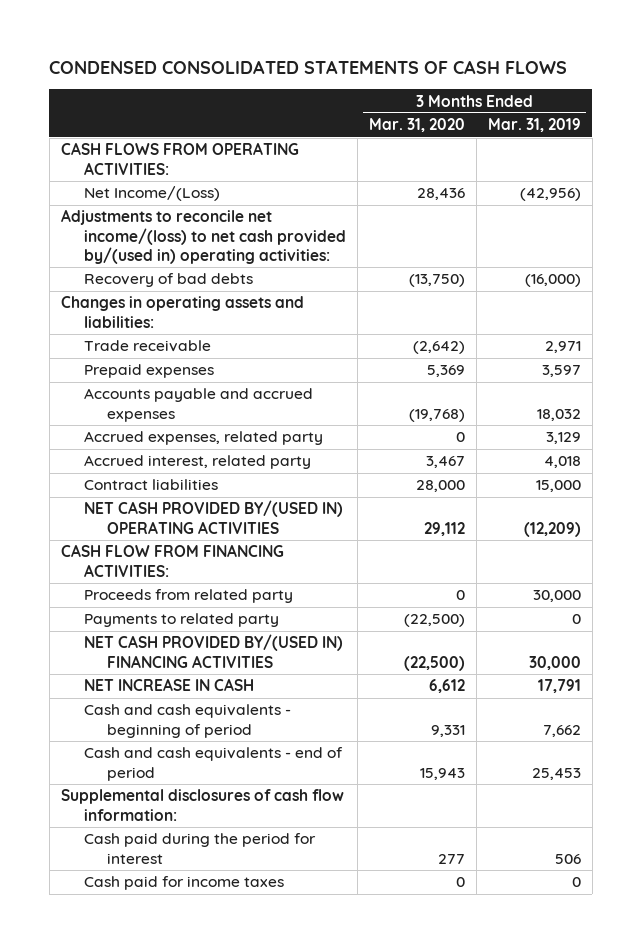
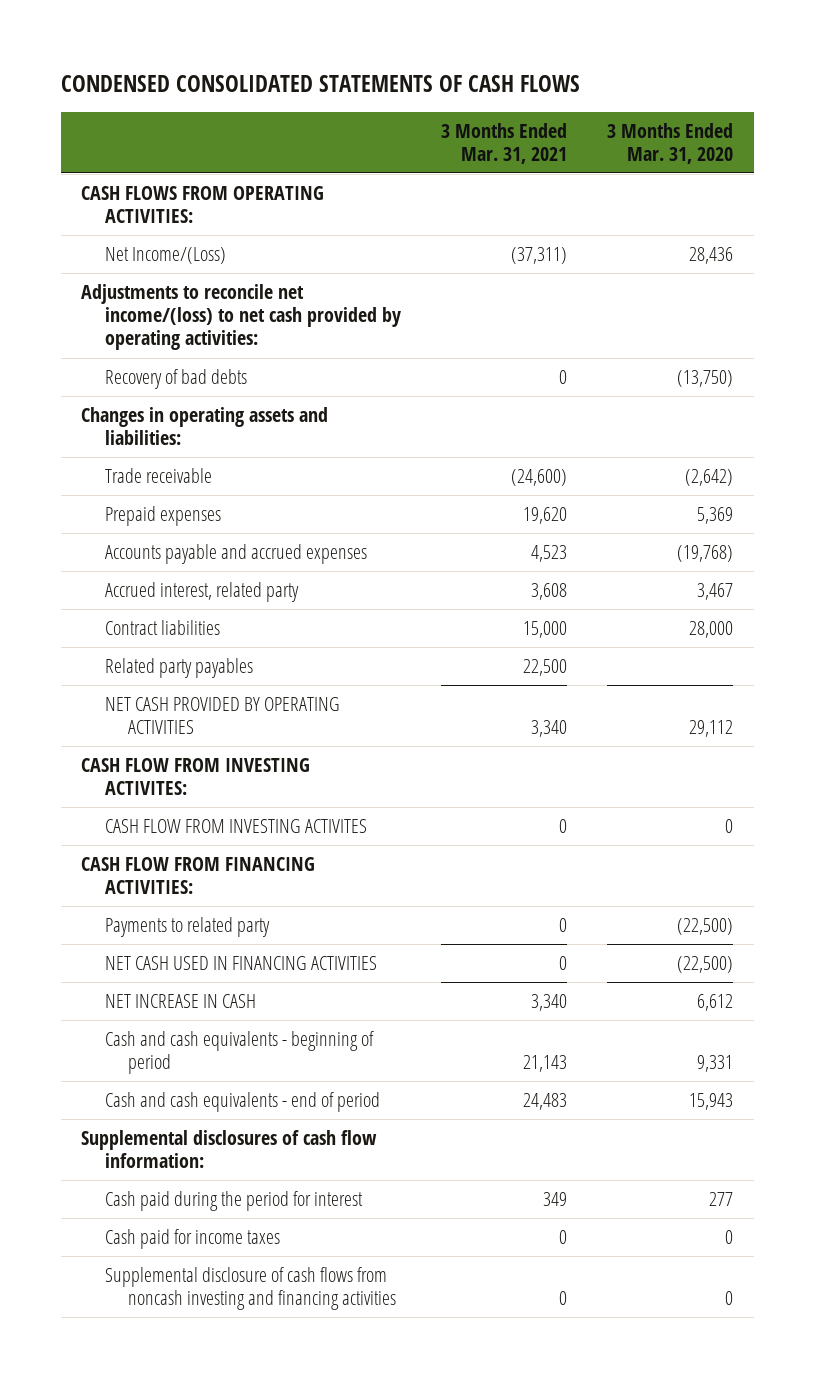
- | 3 Months Ended Mar. 31, 2020 | 3 Months Ended Mar. 31, 2019
+ | 3 Months Ended Mar. 31, 2021 | 3 Months Ended Mar. 31, 2020
- Adjustments to reconcile net income/(loss) to net cash provided by/(used in) operating activities:
+ Adjustments to reconcile net income/(loss) to net cash provided by operating activities:
- Accrued expenses, related party | 0 | 3,129
- NET CASH PROVIDED BY/(USED IN) OPERATING ACTIVITIES | 29,112 | (12,209)
+ Related party payables | 22,500 |
+ NET CASH PROVIDED BY OPERATING ACTIVITIES | 3,340 | 29,112
+ CASH FLOW FROM INVESTING ACTIVITES:
+ CASH FLOW FROM INVESTING ACTIVITES | 0 | 0
- Proceeds from related party | 0 | 30,000
- NET CASH PROVIDED BY/(USED IN) FINANCING ACTIVITIES | (22,500) | 30,000
+ NET CASH USED IN FINANCING ACTIVITIES | 0 | (22,500)
+ Supplemental disclosure of cash flows from noncash investing and financing activities | 0 | 0

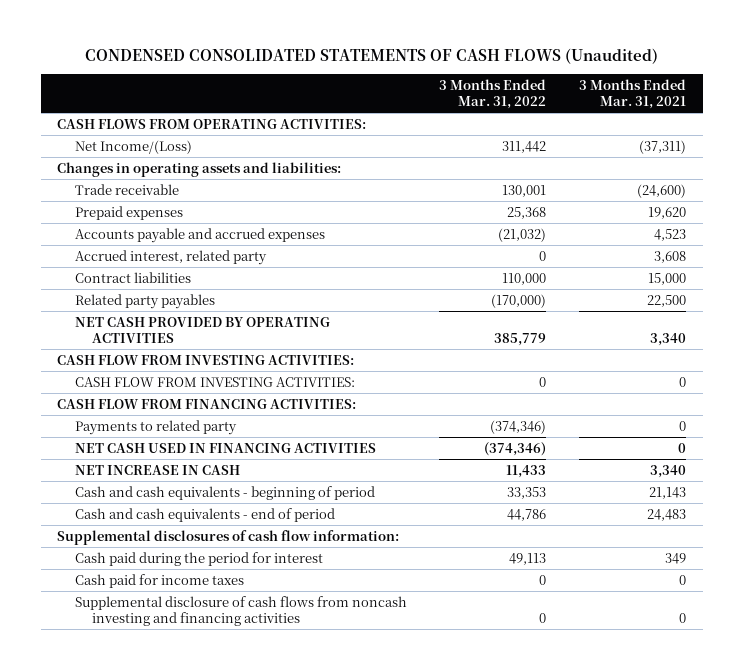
- CONDENSED CONSOLIDATED STATEMENTS OF CASH FLOWS
+ CONDENSED CONSOLIDATED STATEMENTS OF CASH FLOWS (Unaudited)
- | 3 Months Ended Mar. 31, 2021 | 3 Months Ended Mar. 31, 2020
+ | 3 Months Ended Mar. 31, 2022 | 3 Months Ended Mar. 31, 2021
- Adjustments to reconcile net income/(loss) to net cash provided by operating activities:
- Recovery of bad debts | 0 | (13,750)
- CASH FLOW FROM INVESTING ACTIVITES:
- CASH FLOW FROM INVESTING ACTIVITES | 0 | 0
+ CASH FLOW FROM INVESTING ACTIVITIES:
+ CASH FLOW FROM INVESTING ACTIVITIES: | 0 | 0

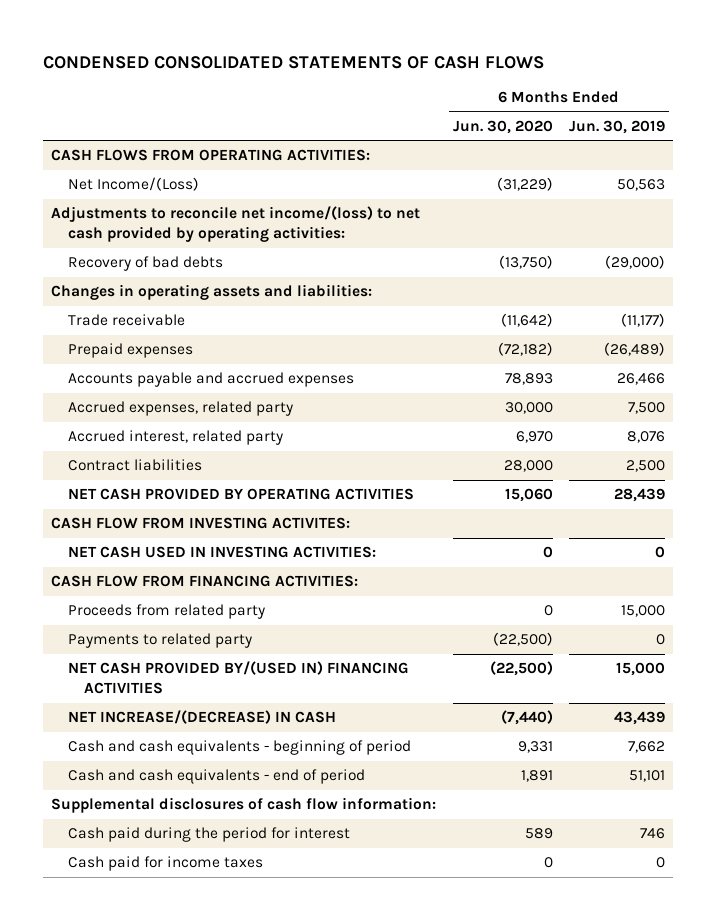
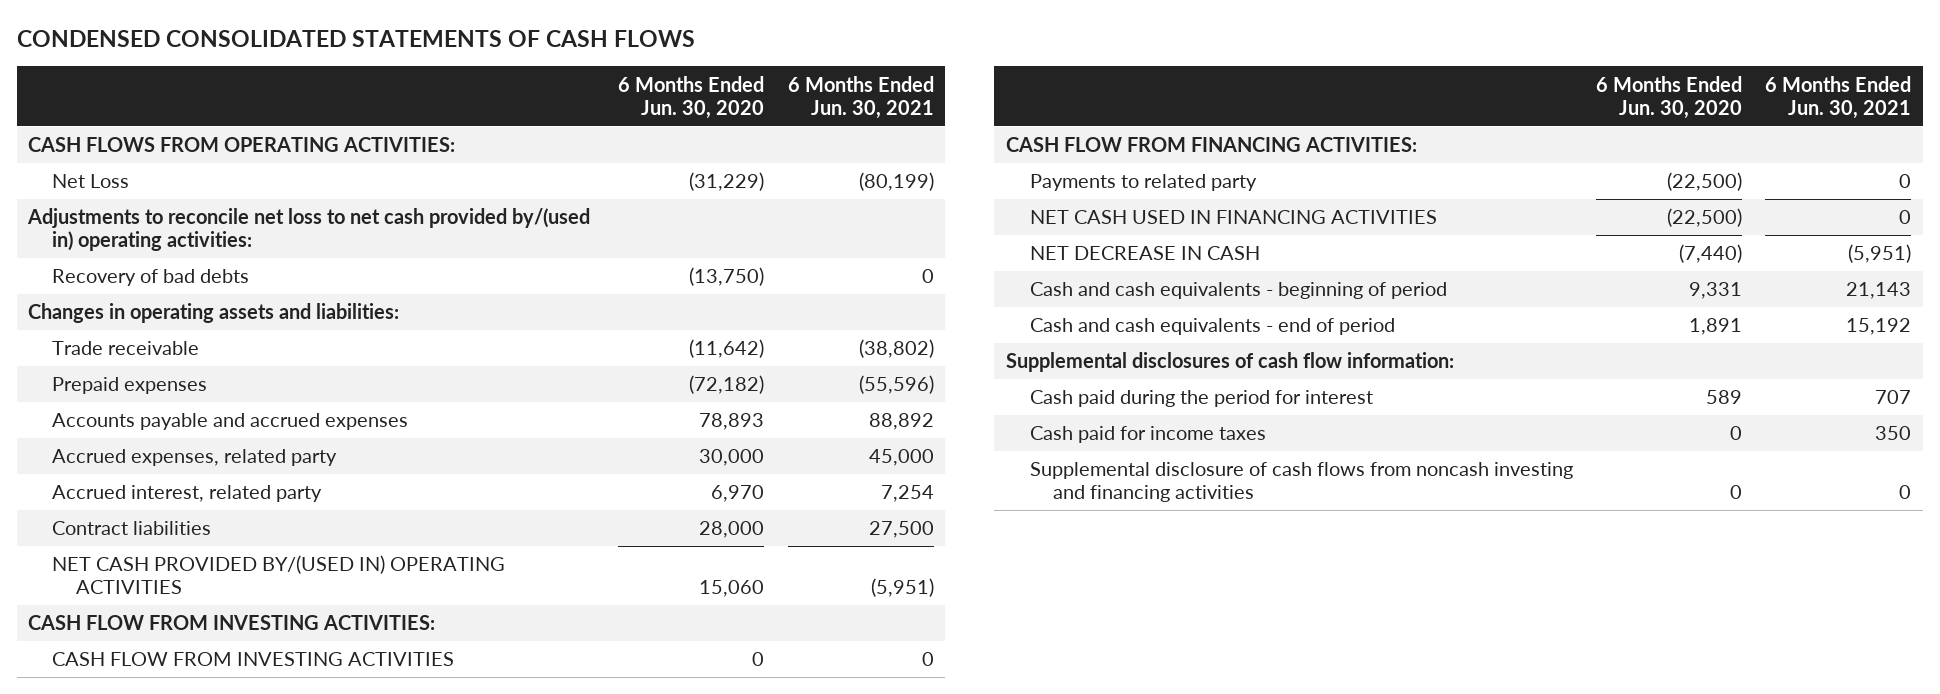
- | 6 Months Ended Jun. 30, 2020 | 6 Months Ended Jun. 30, 2019
+ | 6 Months Ended Jun. 30, 2020 | 6 Months Ended Jun. 30, 2021
- Net Income/(Loss) | (31,229) | 50,563
- Adjustments to reconcile net income/(loss) to net cash provided by operating activities:
+ Net Loss | (31,229) | (80,199)
+ Adjustments to reconcile net loss to net cash provided by/(used in) operating activities:
- NET CASH PROVIDED BY OPERATING ACTIVITIES | 15,060 | 28,439
- CASH FLOW FROM INVESTING ACTIVITES:
- NET CASH USED IN INVESTING ACTIVITIES: | 0 | 0
+ NET CASH PROVIDED BY/(USED IN) OPERATING ACTIVITIES | 15,060 | (5,951)
+ CASH FLOW FROM INVESTING ACTIVITIES:
+ CASH FLOW FROM INVESTING ACTIVITIES | 0 | 0
- Proceeds from related party | 0 | 15,000
- NET CASH PROVIDED BY/(USED IN) FINANCING ACTIVITIES | (22,500) | 15,000
- NET INCREASE/(DECREASE) IN CASH | (7,440) | 43,439
+ NET CASH USED IN FINANCING ACTIVITIES | (22,500) | 0
+ NET DECREASE IN CASH | (7,440) | (5,951)
+ Supplemental disclosure of cash flows from noncash investing and financing activities | 0 | 0

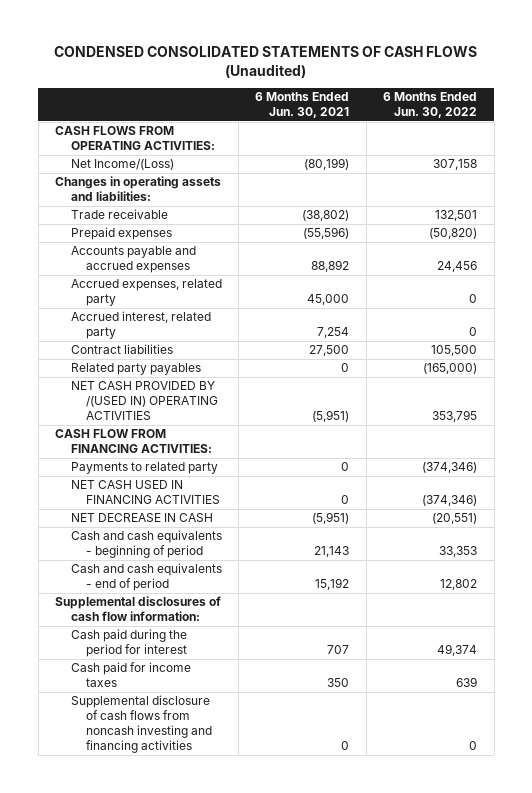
- CONDENSED CONSOLIDATED STATEMENTS OF CASH FLOWS
+ CONDENSED CONSOLIDATED STATEMENTS OF CASH FLOWS (Unaudited)
- | 6 Months Ended Jun. 30, 2020 | 6 Months Ended Jun. 30, 2021
+ | 6 Months Ended Jun. 30, 2021 | 6 Months Ended Jun. 30, 2022
- Net Loss | (31,229) | (80,199)
- Adjustments to reconcile net loss to net cash provided by/(used in) operating activities:
- Recovery of bad debts | (13,750) | 0
+ Net Income/(Loss) | (80,199) | 307,158
- NET CASH PROVIDED BY/(USED IN) OPERATING ACTIVITIES | 15,060 | (5,951)
- CASH FLOW FROM INVESTING ACTIVITIES:
- CASH FLOW FROM INVESTING ACTIVITIES | 0 | 0
+ Related party payables | 0 | (165,000)
+ NET CASH PROVIDED BY /(USED IN) OPERATING ACTIVITIES | (5,951) | 353,795

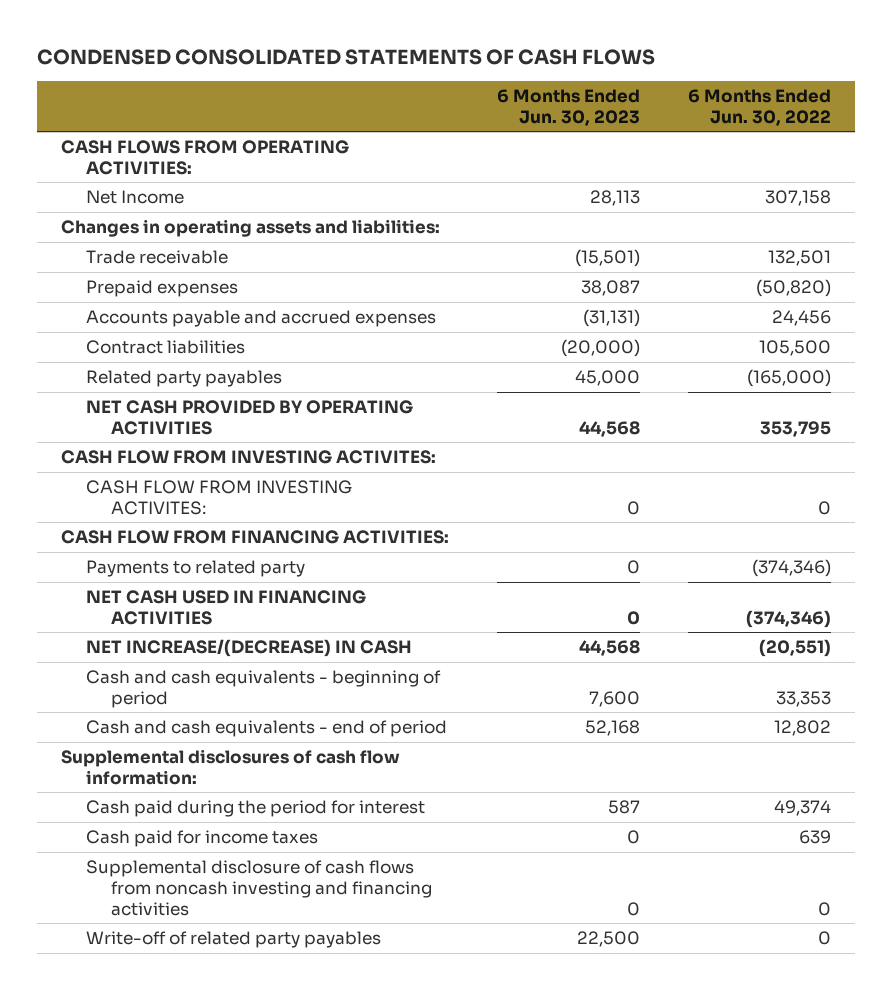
- CONDENSED CONSOLIDATED STATEMENTS OF CASH FLOWS (Unaudited)
+ CONDENSED CONSOLIDATED STATEMENTS OF CASH FLOWS
- | 6 Months Ended Jun. 30, 2021 | 6 Months Ended Jun. 30, 2022
+ | 6 Months Ended Jun. 30, 2023 | 6 Months Ended Jun. 30, 2022
- Net Income/(Loss) | (80,199) | 307,158
+ Net Income | 28,113 | 307,158
- Accrued expenses, related party | 45,000 | 0
- Accrued interest, related party | 7,254 | 0
- NET CASH PROVIDED BY /(USED IN) OPERATING ACTIVITIES | (5,951) | 353,795
+ NET CASH PROVIDED BY OPERATING ACTIVITIES | 44,568 | 353,795
+ CASH FLOW FROM INVESTING ACTIVITES:
+ CASH FLOW FROM INVESTING ACTIVITES: | 0 | 0
- NET DECREASE IN CASH | (5,951) | (20,551)
+ NET INCREASE/(DECREASE) IN CASH | 44,568 | (20,551)
+ Write-off of related party payables | 22,500 | 0

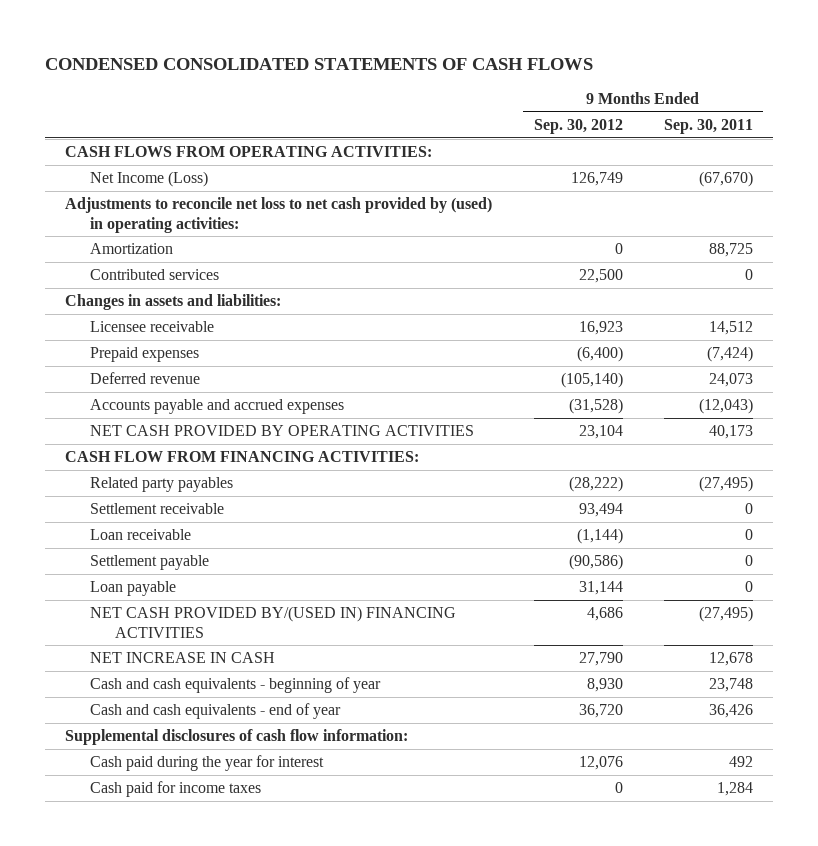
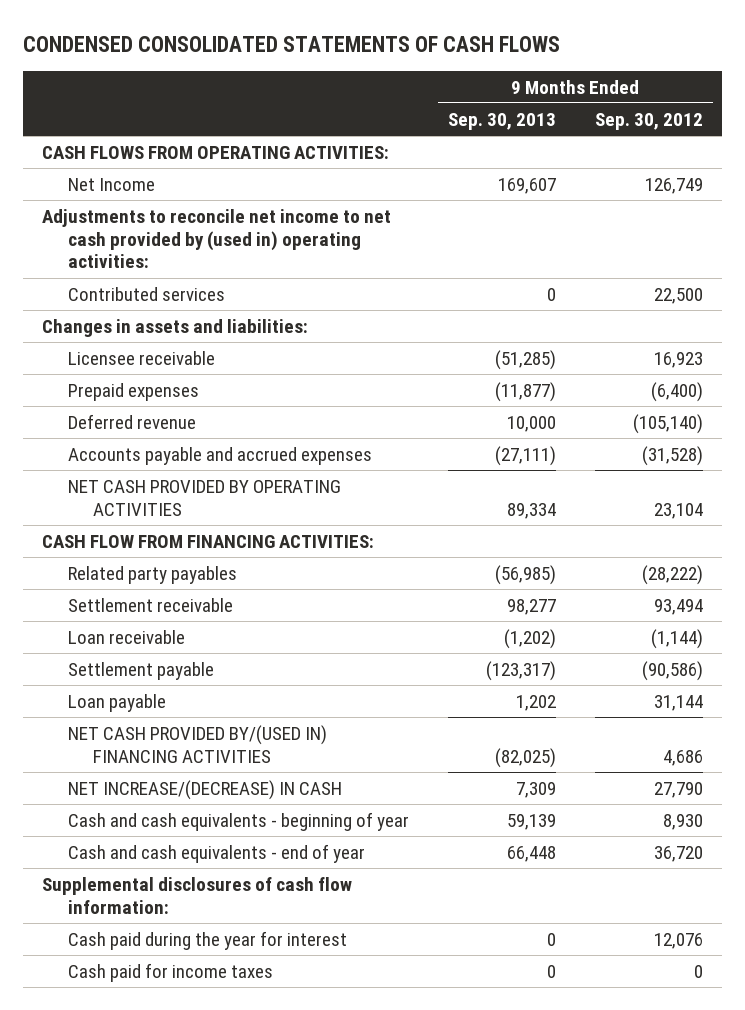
- | 9 Months Ended Sep. 30, 2012 | 9 Months Ended Sep. 30, 2011
+ | 9 Months Ended Sep. 30, 2013 | 9 Months Ended Sep. 30, 2012
- Net Income (Loss) | 126,749 | (67,670)
- Adjustments to reconcile net loss to net cash provided by (used) in operating activities:
- Amortization | 0 | 88,725
+ Net Income | 169,607 | 126,749
+ Adjustments to reconcile net income to net cash provided by (used in) operating activities:
- NET INCREASE IN CASH | 27,790 | 12,678
+ NET INCREASE/(DECREASE) IN CASH | 7,309 | 27,790

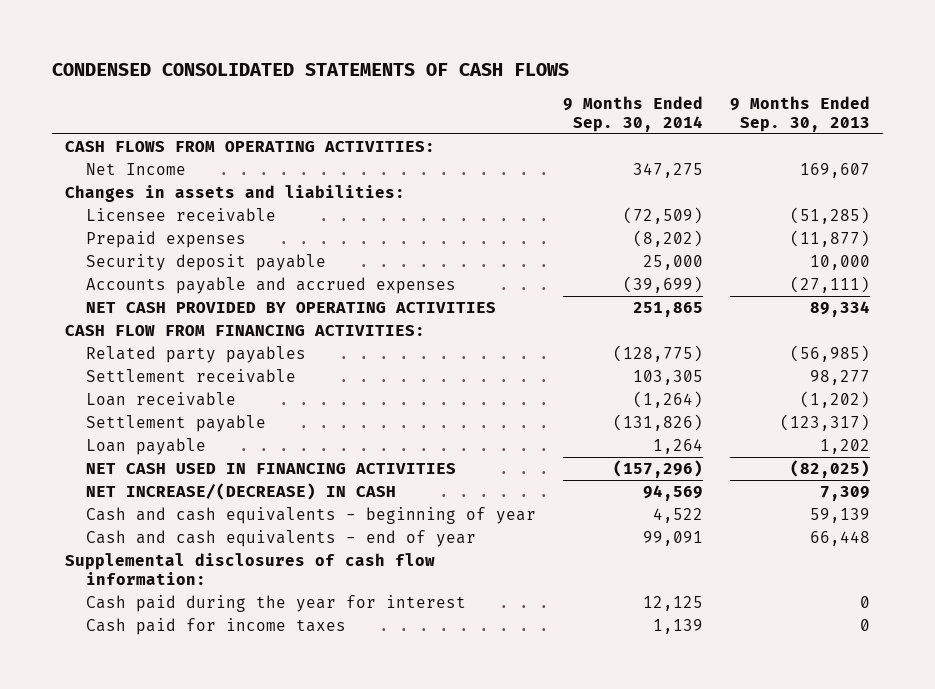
- | 9 Months Ended Sep. 30, 2013 | 9 Months Ended Sep. 30, 2012
+ | 9 Months Ended Sep. 30, 2014 | 9 Months Ended Sep. 30, 2013
- Adjustments to reconcile net income to net cash provided by (used in) operating activities:
- Contributed services | 0 | 22,500
- Deferred revenue | 10,000 | (105,140)
+ Security deposit payable | 25,000 | 10,000
- NET CASH PROVIDED BY/(USED IN) FINANCING ACTIVITIES | (82,025) | 4,686
+ NET CASH USED IN FINANCING ACTIVITIES | (157,296) | (82,025)

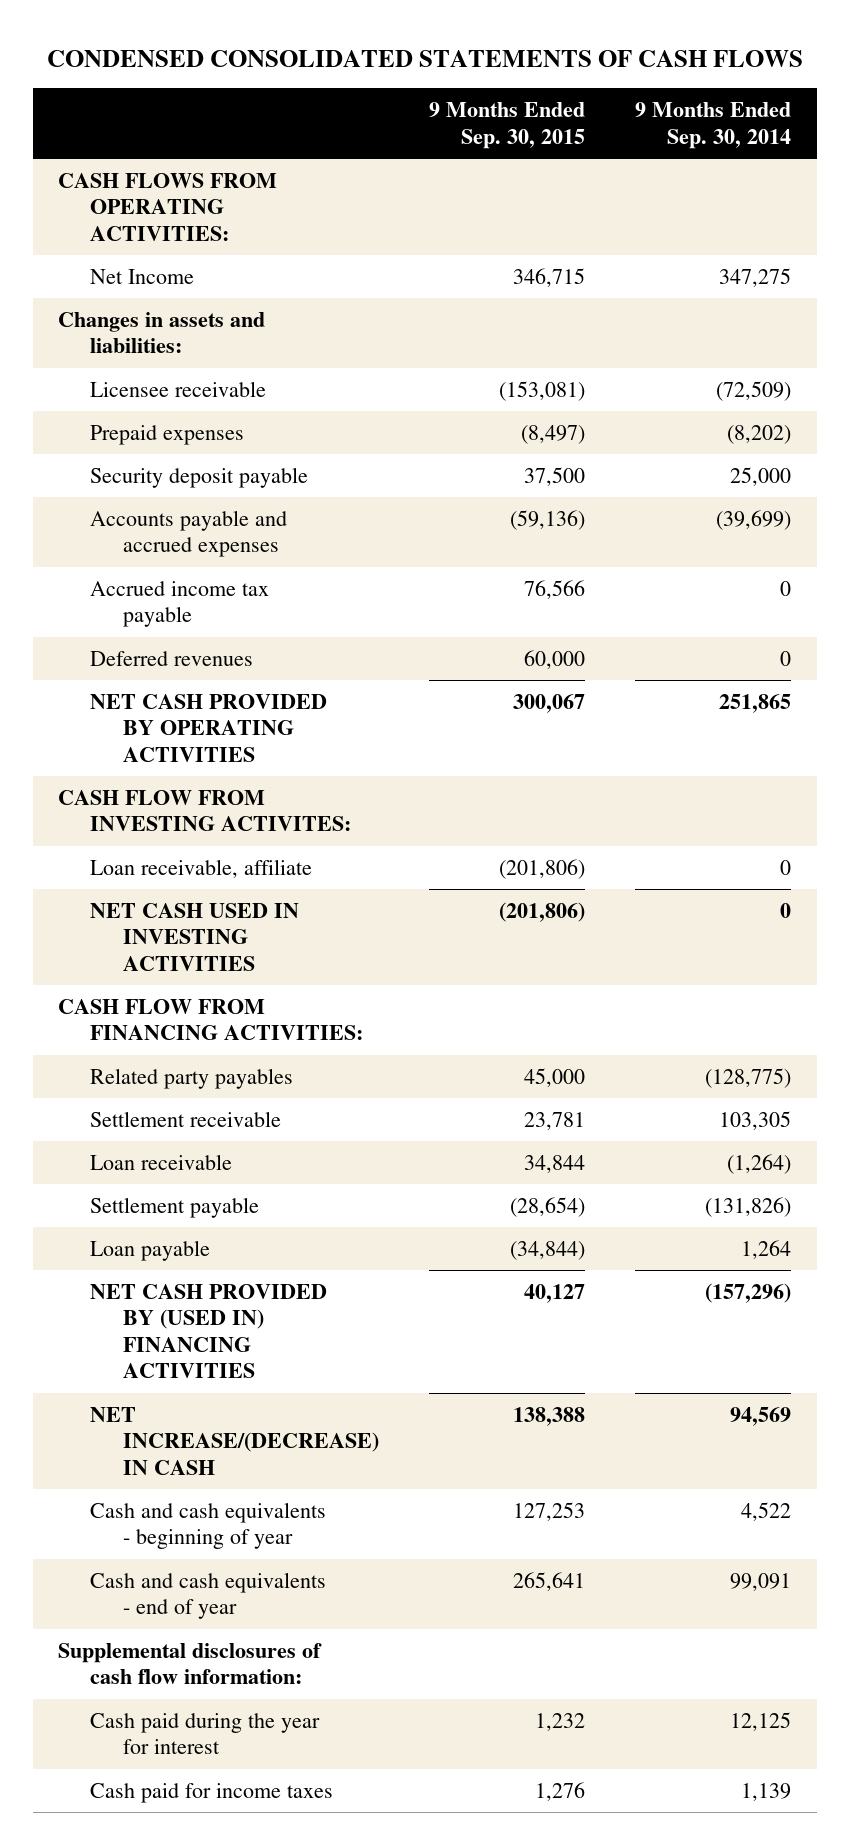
- | 9 Months Ended Sep. 30, 2014 | 9 Months Ended Sep. 30, 2013
+ | 9 Months Ended Sep. 30, 2015 | 9 Months Ended Sep. 30, 2014
+ Accrued income tax payable | 76,566 | 0
+ Deferred revenues | 60,000 | 0
+ CASH FLOW FROM INVESTING ACTIVITES:
+ Loan receivable, affiliate | (201,806) | 0
+ NET CASH USED IN INVESTING ACTIVITIES | (201,806) | 0
- NET CASH USED IN FINANCING ACTIVITIES | (157,296) | (82,025)
+ NET CASH PROVIDED BY (USED IN) FINANCING ACTIVITIES | 40,127 | (157,296)

